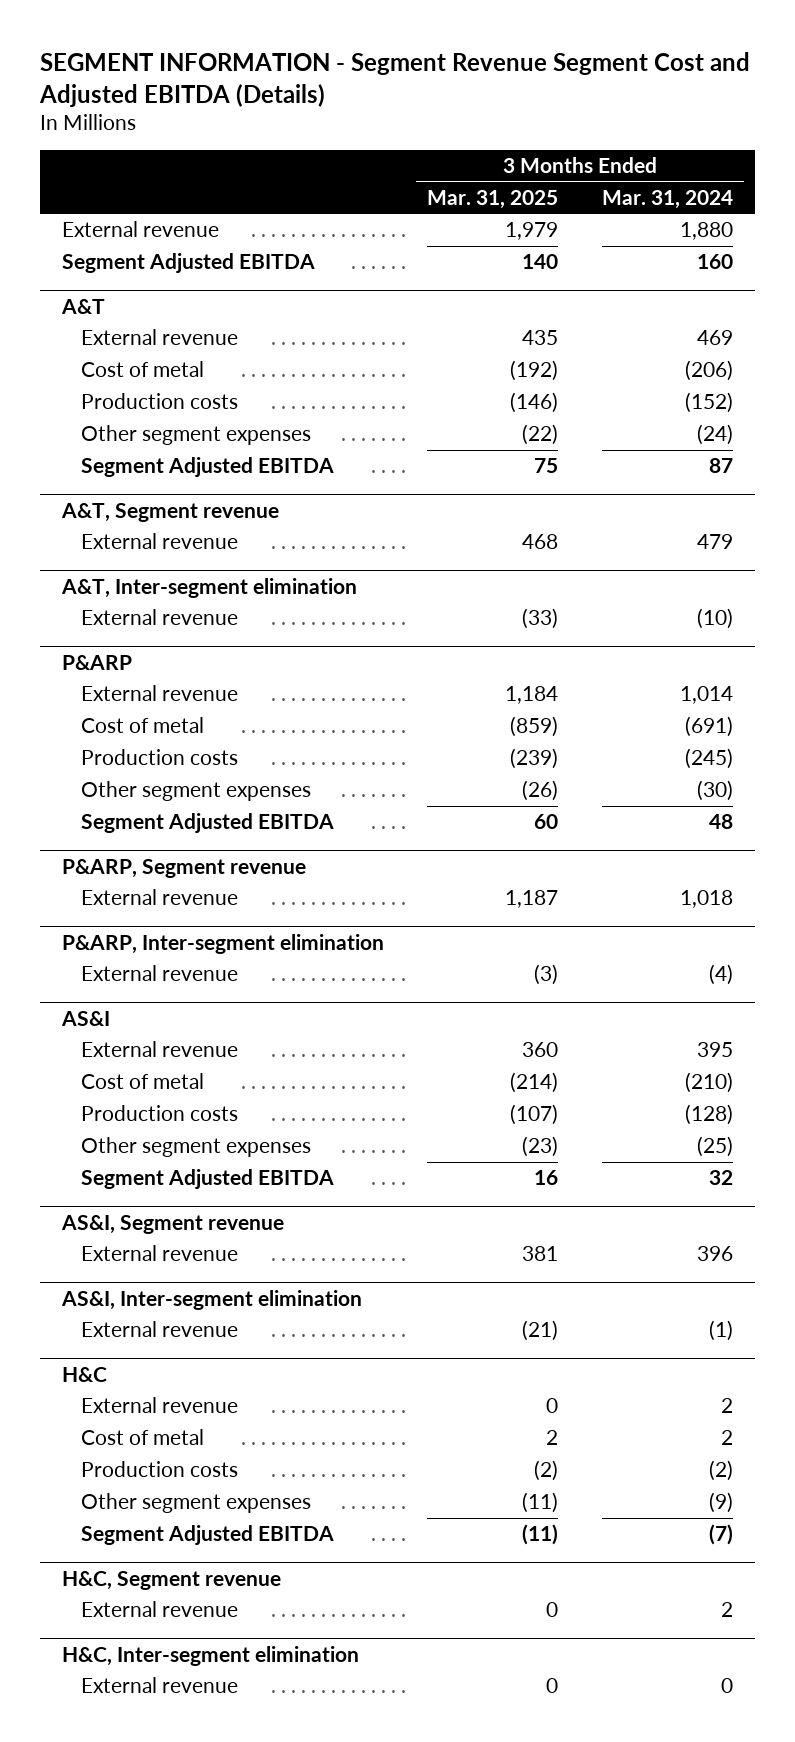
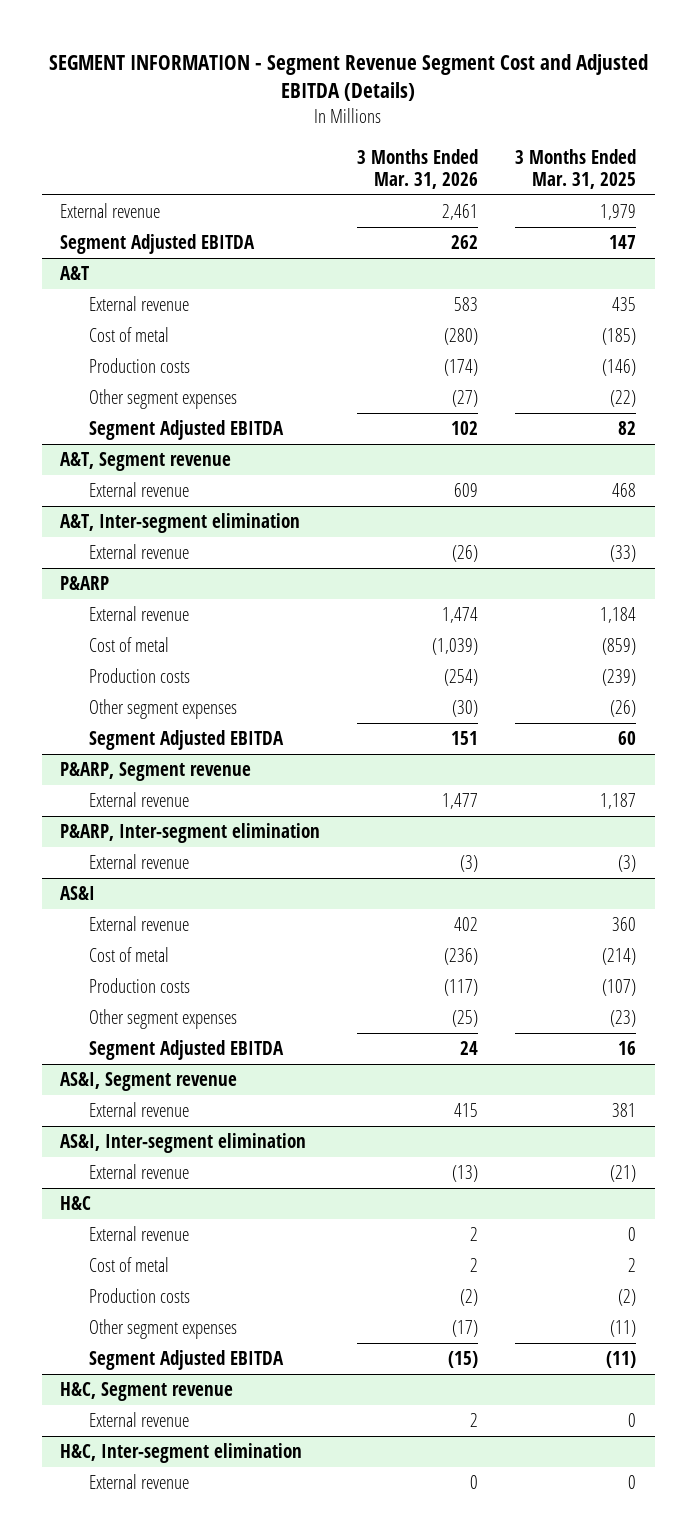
- | 3 Months Ended Mar. 31, 2025 | 3 Months Ended Mar. 31, 2024
+ | 3 Months Ended Mar. 31, 2026 | 3 Months Ended Mar. 31, 2025
- Segment Adjusted EBITDA | 140 | 160
+ Segment Adjusted EBITDA | 262 | 147
@ A&T
- Cost of metal | (192) | (206)
+ Cost of metal | (280) | (185)
- Segment Adjusted EBITDA | 75 | 87
+ Segment Adjusted EBITDA | 102 | 82

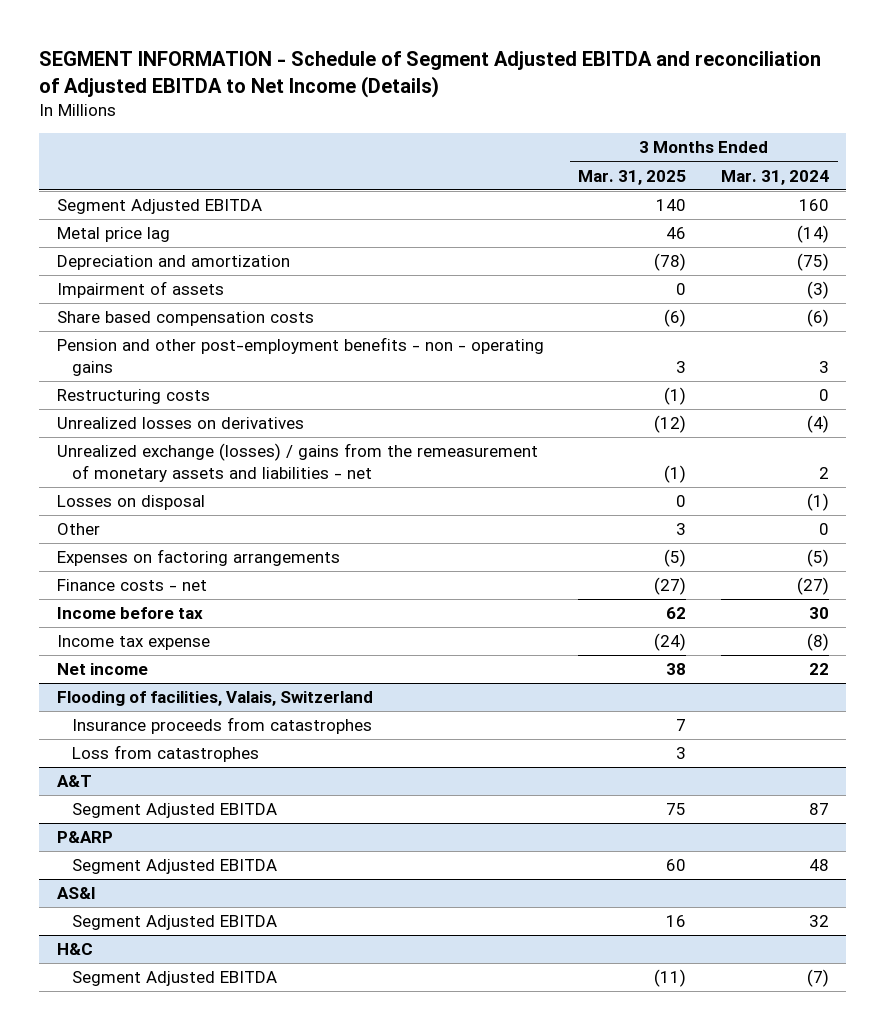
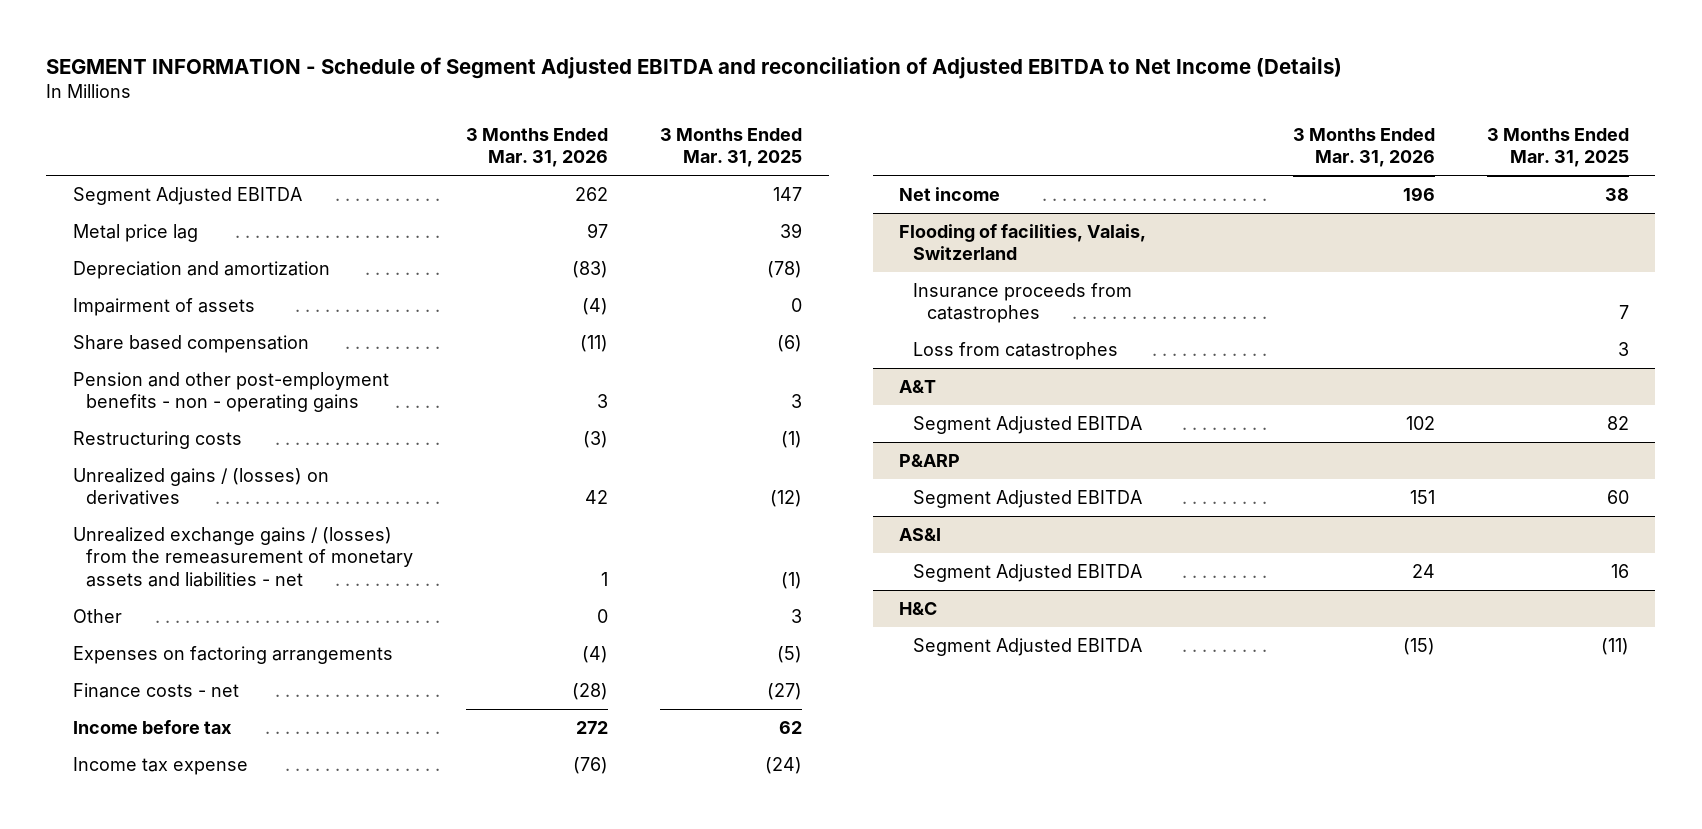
- | 3 Months Ended Mar. 31, 2025 | 3 Months Ended Mar. 31, 2024
+ | 3 Months Ended Mar. 31, 2026 | 3 Months Ended Mar. 31, 2025
- Segment Adjusted EBITDA | 140 | 160
- Metal price lag | 46 | (14)
+ Segment Adjusted EBITDA | 262 | 147
+ Metal price lag | 97 | 39
- Share based compensation costs | (6) | (6)
+ Share based compensation | (11) | (6)
- Unrealized losses on derivatives | (12) | (4)
- Unrealized exchange (losses) / gains from the remeasurement of monetary assets and liabilities - net | (1) | 2
- Losses on disposal | 0 | (1)
+ Unrealized gains / (losses) on derivatives | 42 | (12)
+ Unrealized exchange gains / (losses) from the remeasurement of monetary assets and liabilities - net | 1 | (1)
@ A&T
- Segment Adjusted EBITDA | 75 | 87
+ Segment Adjusted EBITDA | 102 | 82

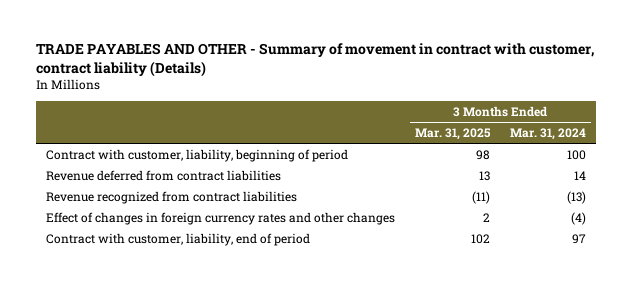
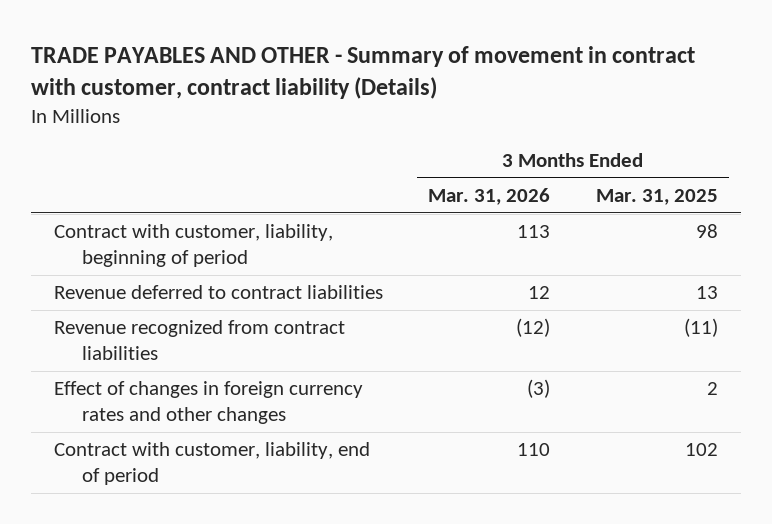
- | 3 Months Ended Mar. 31, 2025 | 3 Months Ended Mar. 31, 2024
+ | 3 Months Ended Mar. 31, 2026 | 3 Months Ended Mar. 31, 2025
- Revenue deferred from contract liabilities | 13 | 14
+ Revenue deferred to contract liabilities | 12 | 13

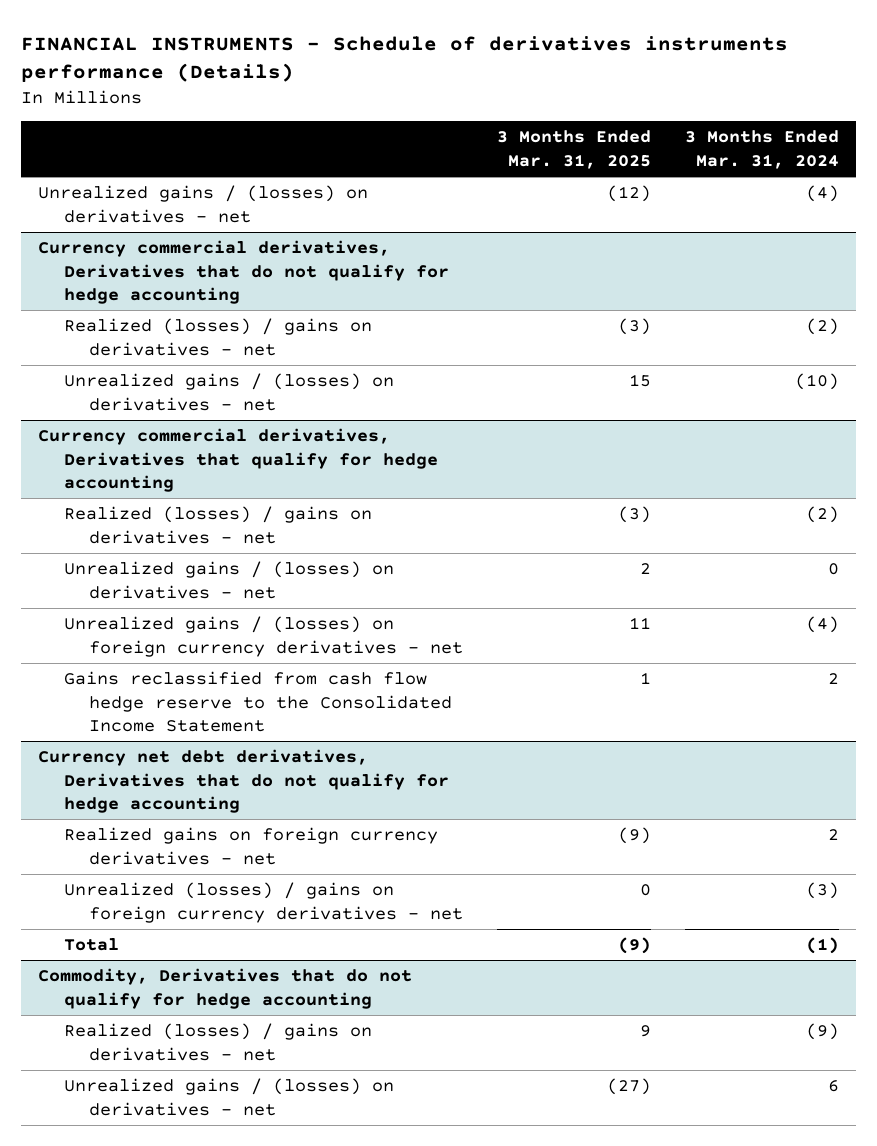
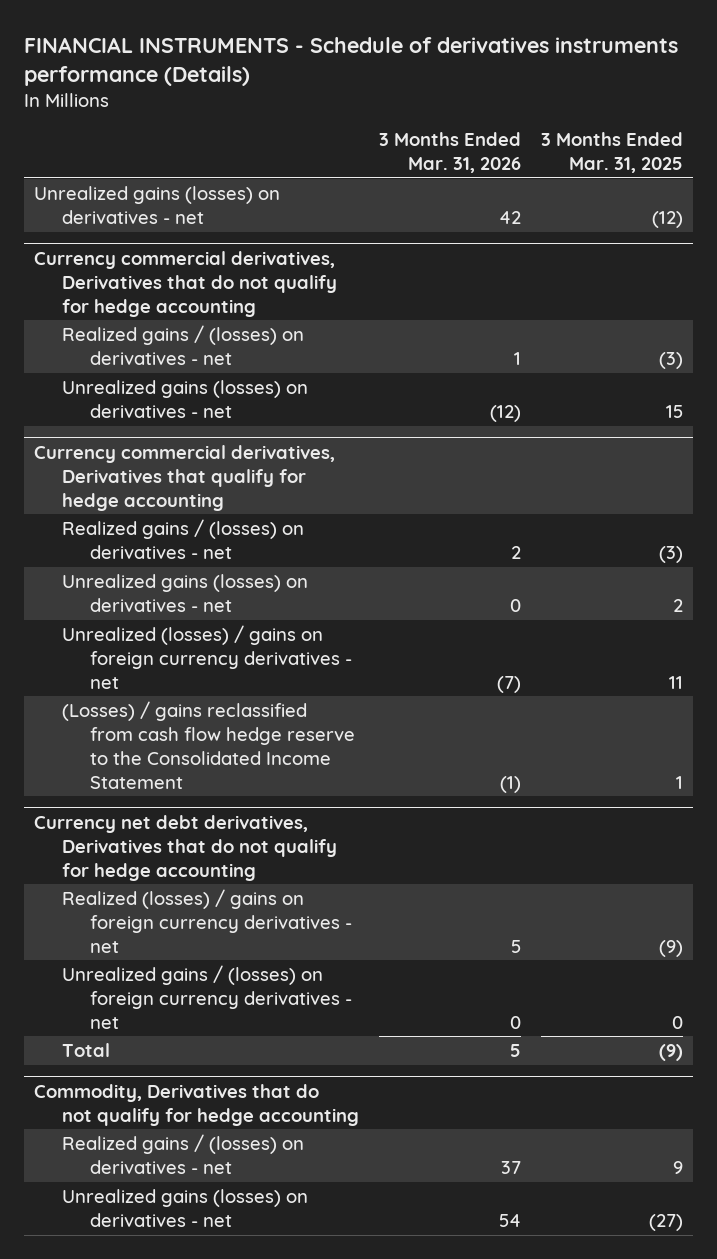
- | 3 Months Ended Mar. 31, 2025 | 3 Months Ended Mar. 31, 2024
+ | 3 Months Ended Mar. 31, 2026 | 3 Months Ended Mar. 31, 2025
- Unrealized gains / (losses) on derivatives - net | (12) | (4)
+ Unrealized gains (losses) on derivatives - net | 42 | (12)
@ Currency commercial derivatives, Derivatives that do not qualify for hedge accounting
- Realized (losses) / gains on derivatives - net | (3) | (2)
- Unrealized gains / (losses) on derivatives - net | 15 | (10)
+ Realized gains / (losses) on derivatives - net | 1 | (3)
+ Unrealized gains (losses) on derivatives - net | (12) | 15
@ Currency commercial derivatives, Derivatives that qualify for hedge accounting
- Realized (losses) / gains on derivatives - net | (3) | (2)
- Unrealized gains / (losses) on derivatives - net | 2 | 0
- Unrealized gains / (losses) on foreign currency derivatives - net | 11 | (4)
- Gains reclassified from cash flow hedge reserve to the Consolidated Income Statement | 1 | 2
+ Realized gains / (losses) on derivatives - net | 2 | (3)
+ Unrealized gains (losses) on derivatives - net | 0 | 2
+ Unrealized (losses) / gains on foreign currency derivatives - net | (7) | 11
+ (Losses) / gains reclassified from cash flow hedge reserve to the Consolidated Income Statement | (1) | 1
@ Currency net debt derivatives, Derivatives that do not qualify for hedge accounting
- Realized gains on foreign currency derivatives - net | (9) | 2
- Unrealized (losses) / gains on foreign currency derivatives - net | 0 | (3)
+ Realized (losses) / gains on foreign currency derivatives - net | 5 | (9)
+ Unrealized gains / (losses) on foreign currency derivatives - net | 0 | 0
@ Commodity, Derivatives that do not qualify for hedge accounting
- Realized (losses) / gains on derivatives - net | 9 | (9)
- Unrealized gains / (losses) on derivatives - net | (27) | 6
+ Realized gains / (losses) on derivatives - net | 37 | 9
+ Unrealized gains (losses) on derivatives - net | 54 | (27)

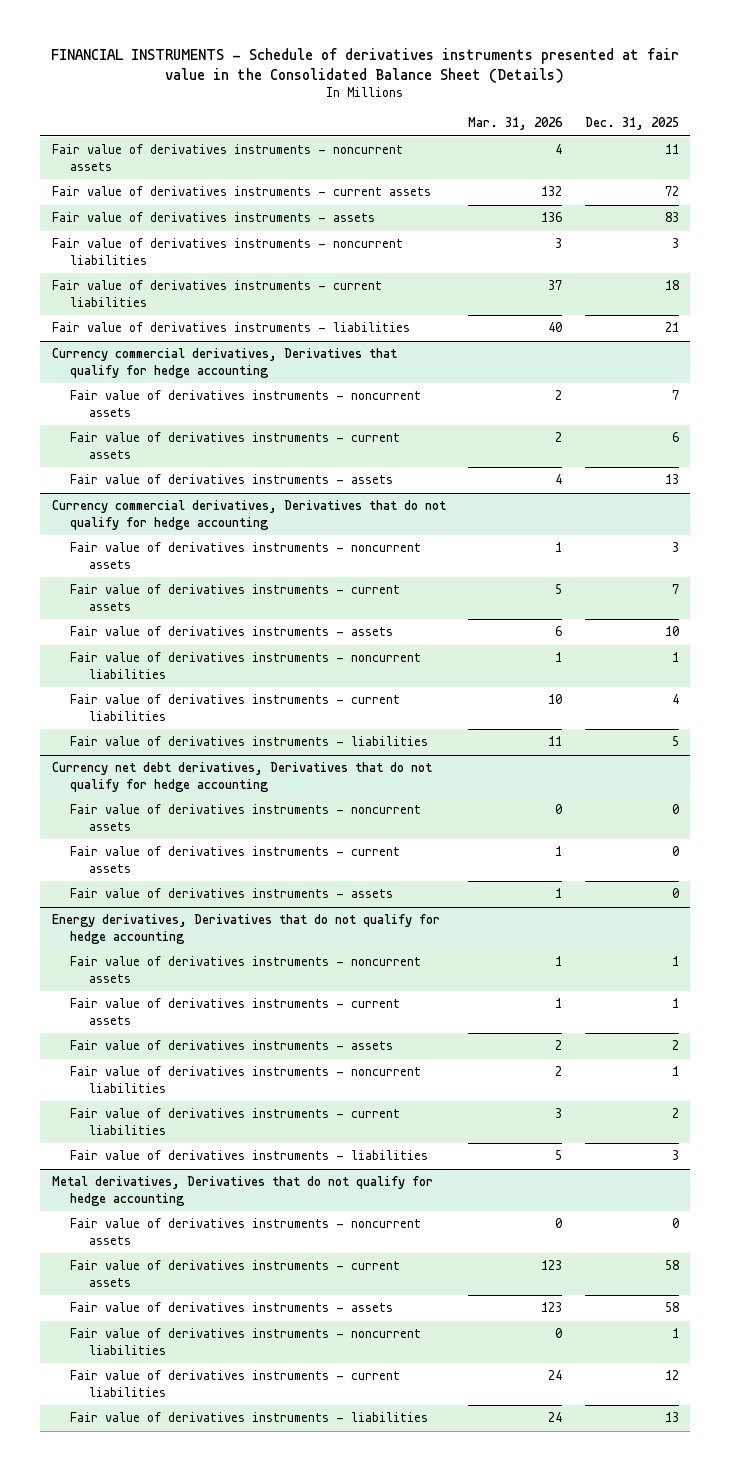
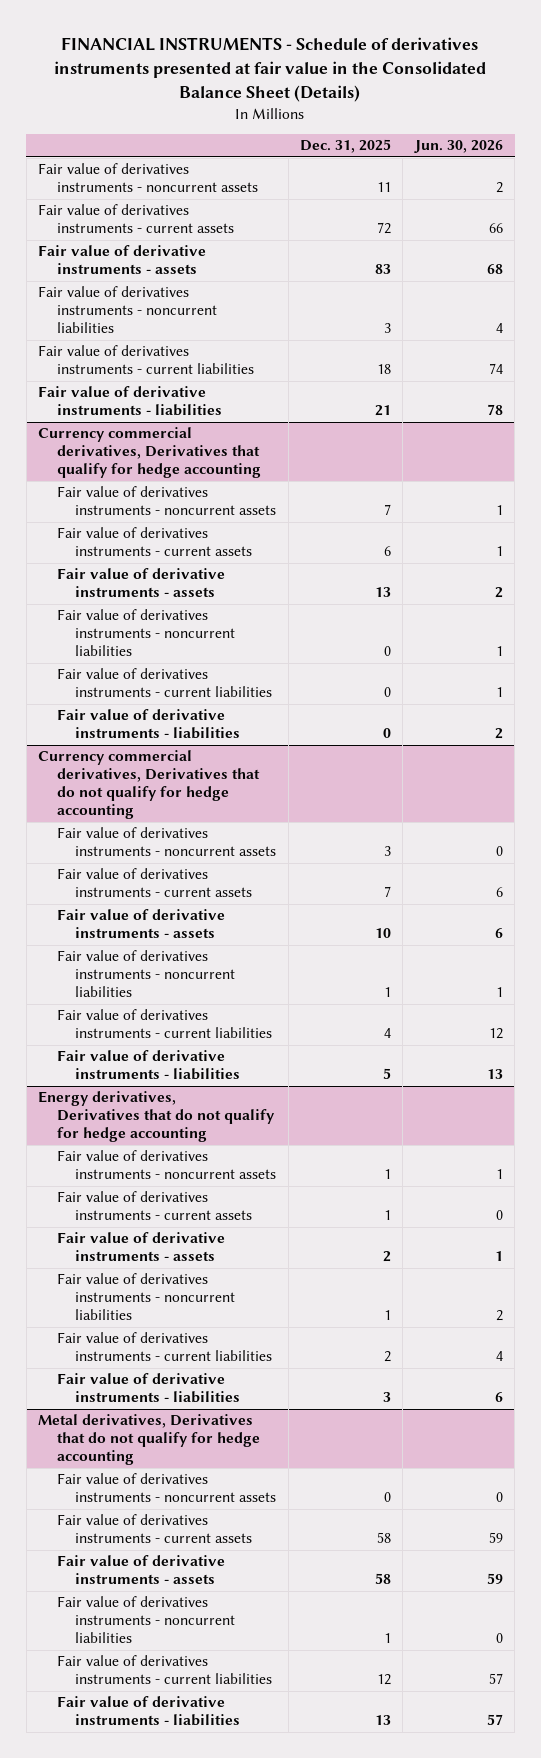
- | Mar. 31, 2026 | Dec. 31, 2025
+ | Dec. 31, 2025 | Jun. 30, 2026
- Fair value of derivatives instruments - assets | 136 | 83
+ Fair value of derivative instruments - assets | 83 | 68
- Fair value of derivatives instruments - liabilities | 40 | 21
+ Fair value of derivative instruments - liabilities | 21 | 78
@ Currency commercial derivatives, Derivatives that qualify for hedge accounting
- Fair value of derivatives instruments - assets | 4 | 13
+ Fair value of derivative instruments - assets | 13 | 2
+ Fair value of derivatives instruments - noncurrent liabilities | 0 | 1
+ Fair value of derivatives instruments - current liabilities | 0 | 1
+ Fair value of derivative instruments - liabilities | 0 | 2
@ Currency commercial derivatives, Derivatives that do not qualify for hedge accounting
- Fair value of derivatives instruments - assets | 6 | 10
+ Fair value of derivative instruments - assets | 10 | 6
- Fair value of derivatives instruments - liabilities | 11 | 5
- Currency net debt derivatives, Derivatives that do not qualify for hedge accounting
- Fair value of derivatives instruments - noncurrent assets | 0 | 0
- Fair value of derivatives instruments - current assets | 1 | 0
- Fair value of derivatives instruments - assets | 1 | 0
@ Currency commercial derivatives, Derivatives that do not qualify for hedge accounting
+ Fair value of derivative instruments - liabilities | 5 | 13
@ Energy derivatives, Derivatives that do not qualify for hedge accounting
- Fair value of derivatives instruments - assets | 2 | 2
+ Fair value of derivative instruments - assets | 2 | 1
- Fair value of derivatives instruments - liabilities | 5 | 3
+ Fair value of derivative instruments - liabilities | 3 | 6
@ Metal derivatives, Derivatives that do not qualify for hedge accounting
- Fair value of derivatives instruments - assets | 123 | 58
+ Fair value of derivative instruments - assets | 58 | 59
- Fair value of derivatives instruments - liabilities | 24 | 13
+ Fair value of derivative instruments - liabilities | 13 | 57

